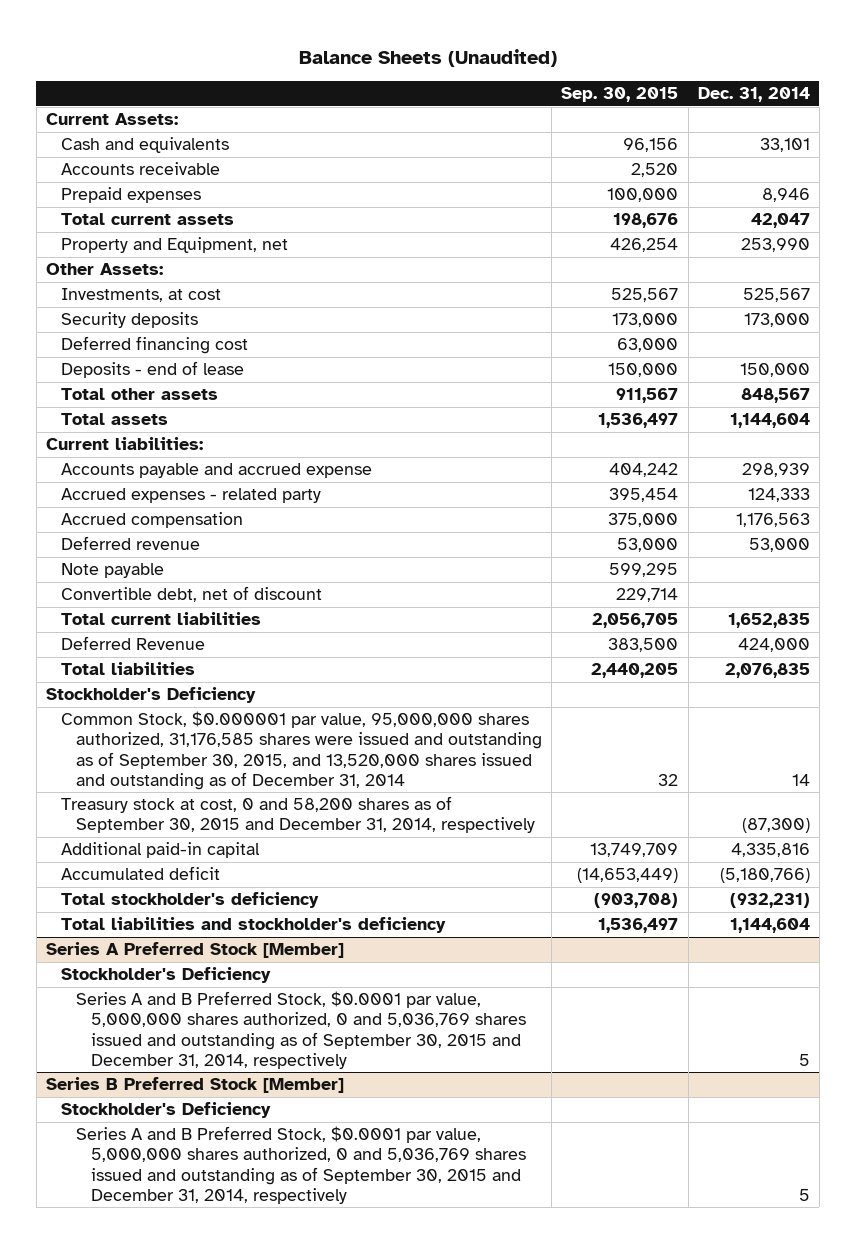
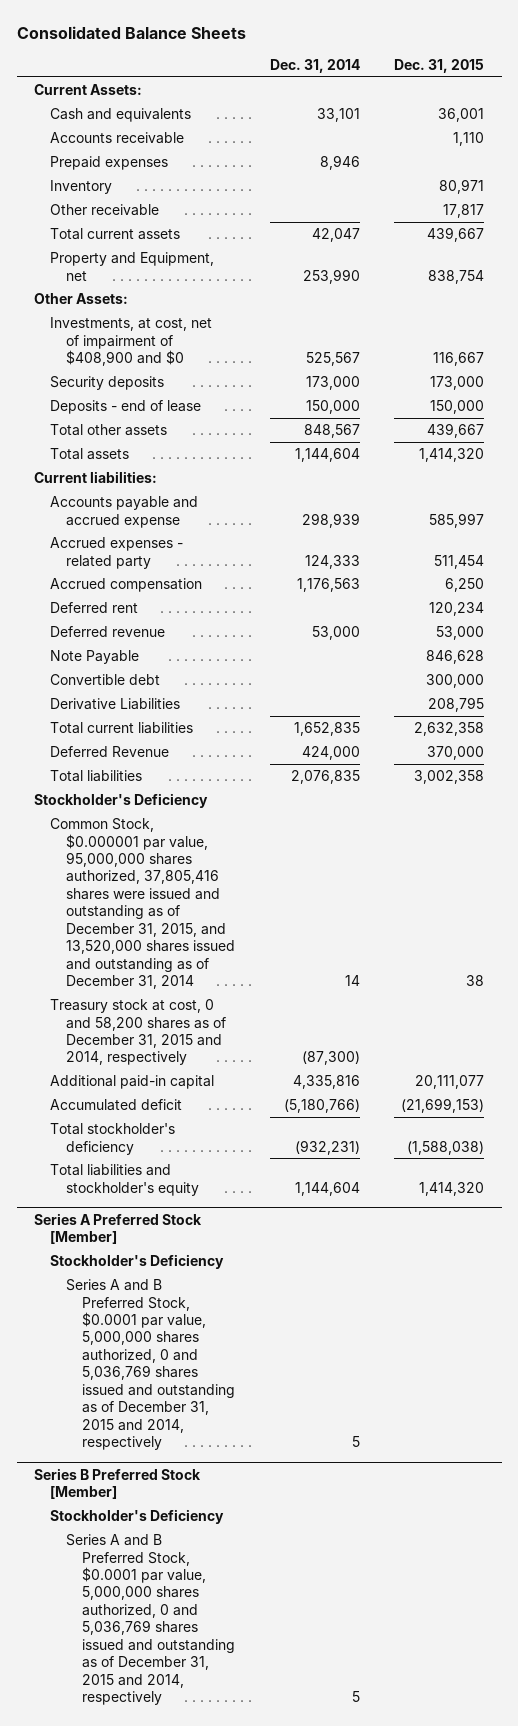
- Balance Sheets (Unaudited)
+ Consolidated Balance Sheets
- | Sep. 30, 2015 | Dec. 31, 2014
+ | Dec. 31, 2014 | Dec. 31, 2015
+ Inventory | | 80,971
+ Other receivable | | 17,817
- Investments, at cost | 525,567 | 525,567
+ Investments, at cost, net of impairment of $408,900 and $0 | 525,567 | 116,667
- Deferred financing cost | 63,000 |
+ Deferred rent | | 120,234
- Note payable | 599,295 |
- Convertible debt, net of discount | 229,714 |
+ Note Payable | | 846,628
+ Convertible debt | | 300,000
+ Derivative Liabilities | | 208,795
- Common Stock, $0.000001 par value, 95,000,000 shares authorized, 31,176,585 shares were issued and outstanding as of September 30, 2015, and 13,520,000 shares issued and outstanding as of December 31, 2014 | 32 | 14
- Treasury stock at cost, 0 and 58,200 shares as of September 30, 2015 and December 31, 2014, respectively | | (87,300)
+ Common Stock, $0.000001 par value, 95,000,000 shares authorized, 37,805,416 shares were issued and outstanding as of December 31, 2015, and 13,520,000 shares issued and outstanding as of December 31, 2014 | 14 | 38
+ Treasury stock at cost, 0 and 58,200 shares as of December 31, 2015 and 2014, respectively | (87,300) |
- Total liabilities and stockholder's deficiency | 1,536,497 | 1,144,604
+ Total liabilities and stockholder's equity | 1,144,604 | 1,414,320
@ Series A Preferred Stock [Member]
- Series A and B Preferred Stock, $0.0001 par value, 5,000,000 shares authorized, 0 and 5,036,769 shares issued and outstanding as of September 30, 2015 and December 31, 2014, respectively | | 5
+ Series A and B Preferred Stock, $0.0001 par value, 5,000,000 shares authorized, 0 and 5,036,769 shares issued and outstanding as of December 31, 2015 and 2014, respectively | 5 |
@ Series B Preferred Stock [Member]
- Series A and B Preferred Stock, $0.0001 par value, 5,000,000 shares authorized, 0 and 5,036,769 shares issued and outstanding as of September 30, 2015 and December 31, 2014, respectively | | 5
+ Series A and B Preferred Stock, $0.0001 par value, 5,000,000 shares authorized, 0 and 5,036,769 shares issued and outstanding as of December 31, 2015 and 2014, respectively | 5 |

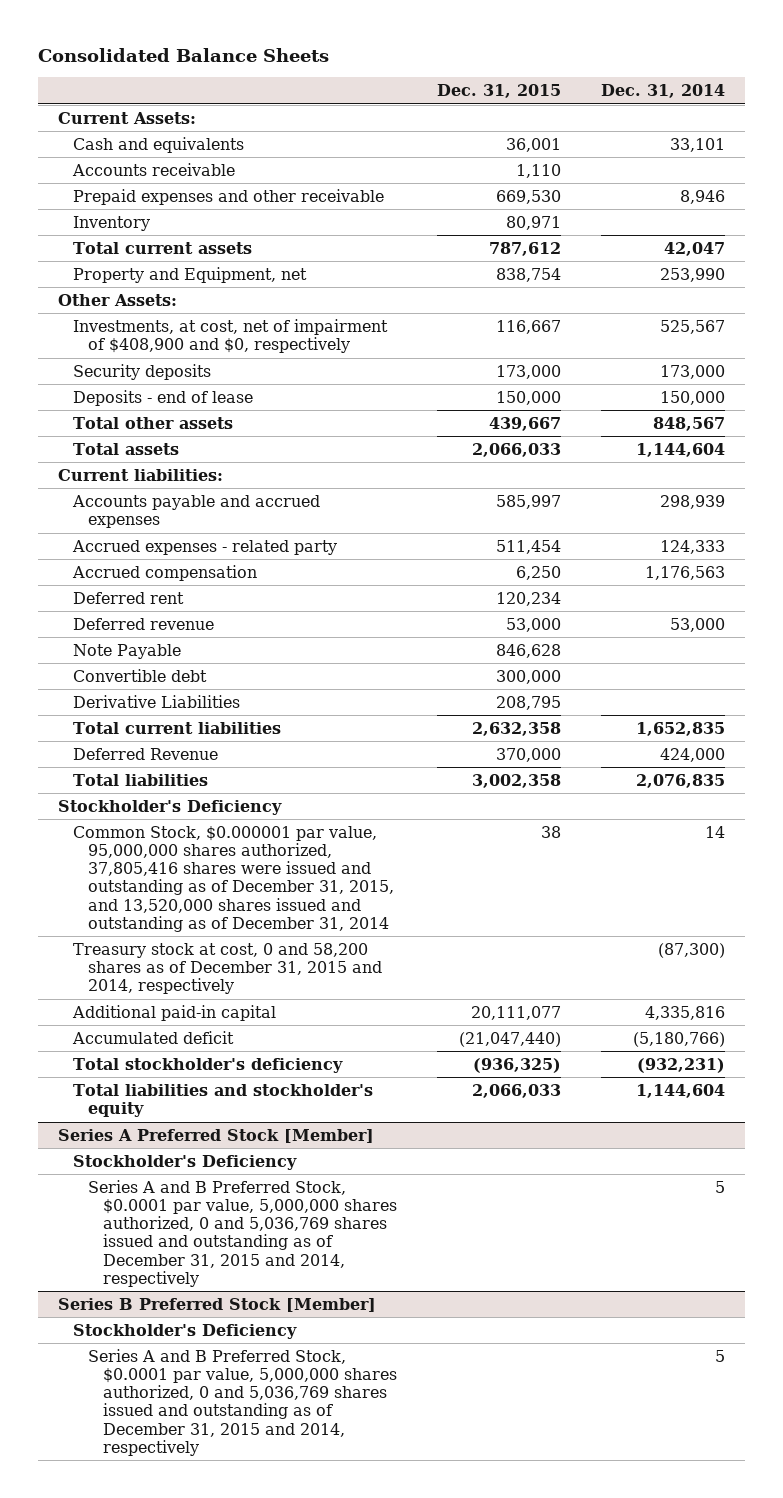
- | Dec. 31, 2014 | Dec. 31, 2015
+ | Dec. 31, 2015 | Dec. 31, 2014
- Prepaid expenses | 8,946 |
+ Prepaid expenses and other receivable | 669,530 | 8,946
- Other receivable | | 17,817
- Total current assets | 42,047 | 439,667
+ Total current assets | 787,612 | 42,047
- Investments, at cost, net of impairment of $408,900 and $0 | 525,567 | 116,667
+ Investments, at cost, net of impairment of $408,900 and $0, respectively | 116,667 | 525,567
- Total assets | 1,144,604 | 1,414,320
+ Total assets | 2,066,033 | 1,144,604
- Accounts payable and accrued expense | 298,939 | 585,997
+ Accounts payable and accrued expenses | 585,997 | 298,939
- Accumulated deficit | (5,180,766) | (21,699,153)
- Total stockholder's deficiency | (932,231) | (1,588,038)
- Total liabilities and stockholder's equity | 1,144,604 | 1,414,320
+ Accumulated deficit | (21,047,440) | (5,180,766)
+ Total stockholder's deficiency | (936,325) | (932,231)
+ Total liabilities and stockholder's equity | 2,066,033 | 1,144,604

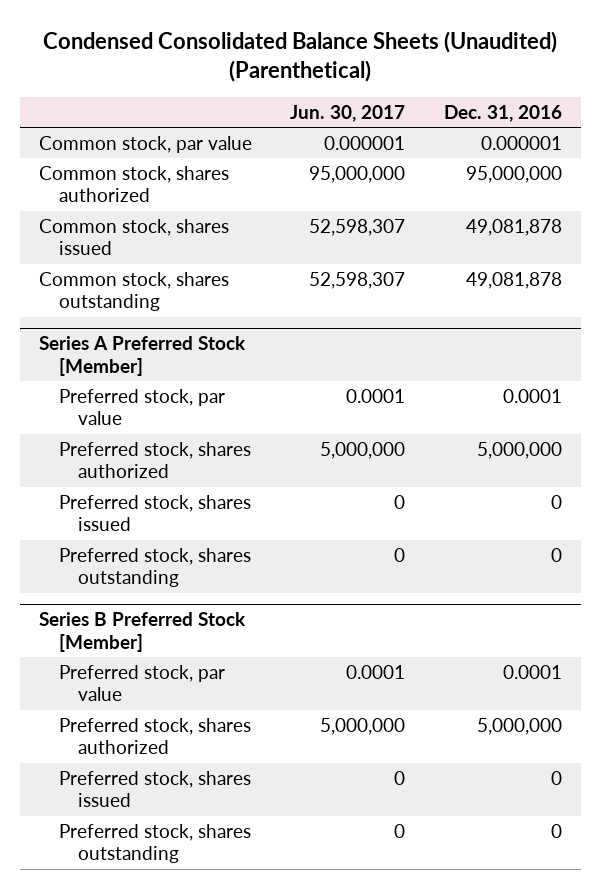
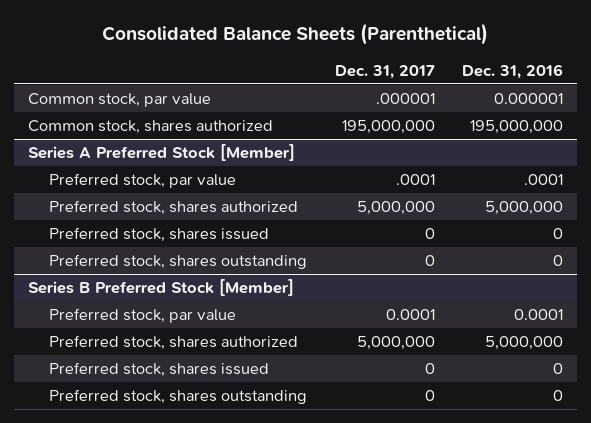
- Condensed Consolidated Balance Sheets (Unaudited) (Parenthetical)
+ Consolidated Balance Sheets (Parenthetical)
- | Jun. 30, 2017 | Dec. 31, 2016
+ | Dec. 31, 2017 | Dec. 31, 2016
- Common stock, shares authorized | 95,000,000 | 95,000,000
- Common stock, shares issued | 52,598,307 | 49,081,878
- Common stock, shares outstanding | 52,598,307 | 49,081,878
+ Common stock, shares authorized | 195,000,000 | 195,000,000
@ Series A Preferred Stock [Member]
- Preferred stock, par value | 0.0001 | 0.0001
+ Preferred stock, par value | .0001 | .0001

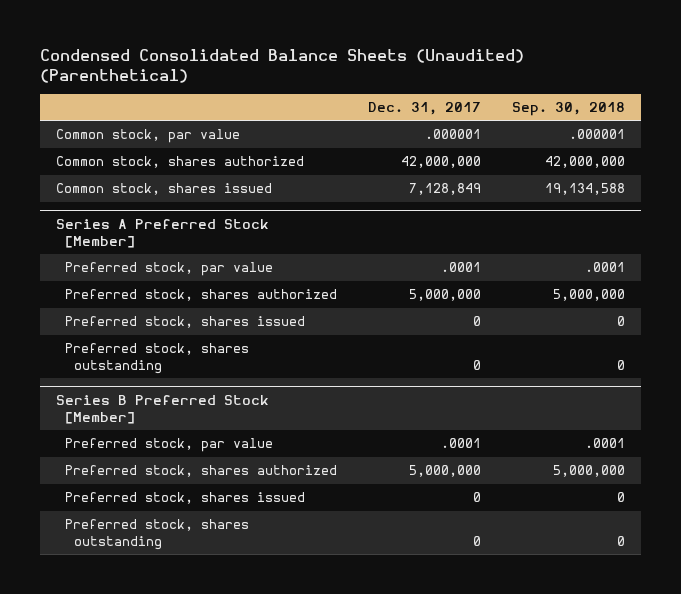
- Consolidated Balance Sheets (Parenthetical)
+ Condensed Consolidated Balance Sheets (Unaudited) (Parenthetical)
- | Dec. 31, 2017 | Dec. 31, 2016
+ | Dec. 31, 2017 | Sep. 30, 2018
- Common stock, shares authorized | 195,000,000 | 195,000,000
+ Common stock, shares authorized | 42,000,000 | 42,000,000
+ Common stock, shares issued | 7,128,849 | 19,134,588
@ Series B Preferred Stock [Member]
- Preferred stock, par value | 0.0001 | 0.0001
+ Preferred stock, par value | .0001 | .0001

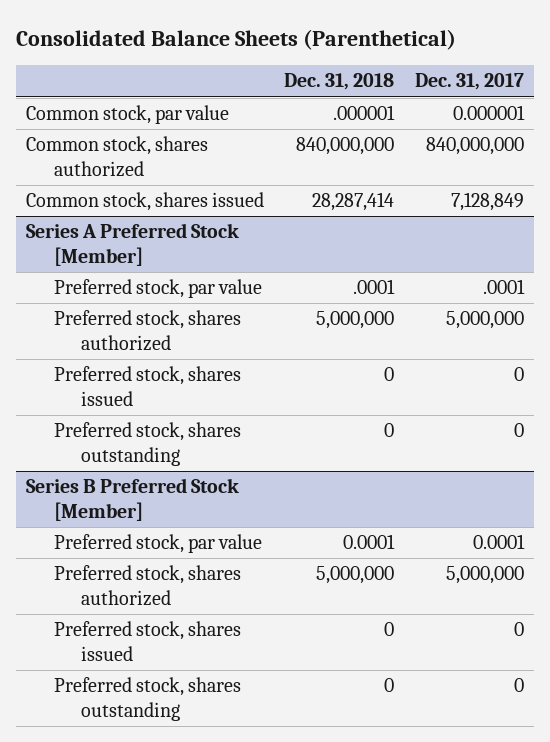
- Condensed Consolidated Balance Sheets (Unaudited) (Parenthetical)
+ Consolidated Balance Sheets (Parenthetical)
- | Dec. 31, 2017 | Sep. 30, 2018
+ | Dec. 31, 2018 | Dec. 31, 2017
- Common stock, par value | .000001 | .000001
- Common stock, shares authorized | 42,000,000 | 42,000,000
+ Common stock, par value | .000001 | 0.000001
+ Common stock, shares authorized | 840,000,000 | 840,000,000
@ Series B Preferred Stock [Member]
- Preferred stock, par value | .0001 | .0001
+ Preferred stock, par value | 0.0001 | 0.0001

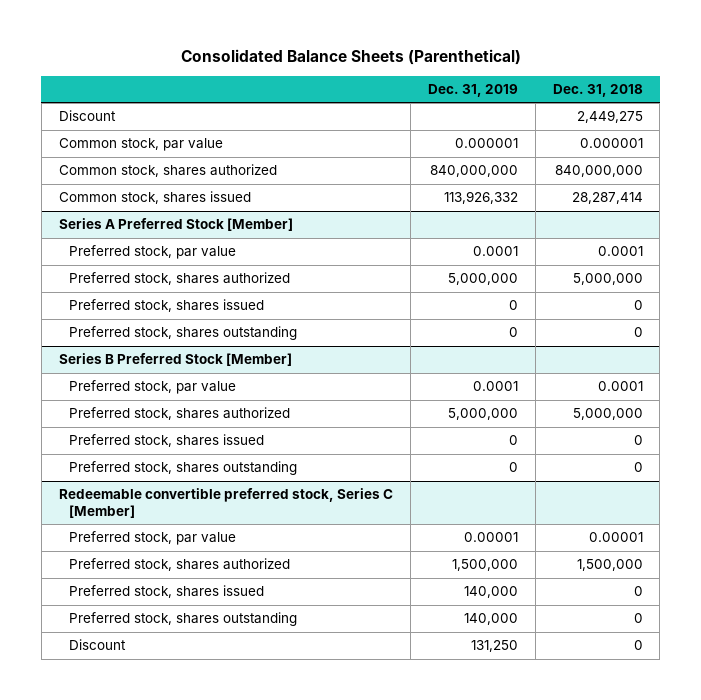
- | Dec. 31, 2018 | Dec. 31, 2017
+ | Dec. 31, 2019 | Dec. 31, 2018
- Common stock, par value | .000001 | 0.000001
+ Discount | | 2,449,275
+ Common stock, par value | 0.000001 | 0.000001
@ Series A Preferred Stock [Member]
- Preferred stock, par value | .0001 | .0001
+ Preferred stock, par value | 0.0001 | 0.0001
+ Redeemable convertible preferred stock, Series C [Member]
+ Preferred stock, par value | 0.00001 | 0.00001
+ Preferred stock, shares authorized | 1,500,000 | 1,500,000
+ Preferred stock, shares issued | 140,000 | 0
+ Preferred stock, shares outstanding | 140,000 | 0
+ Discount | 131,250 | 0

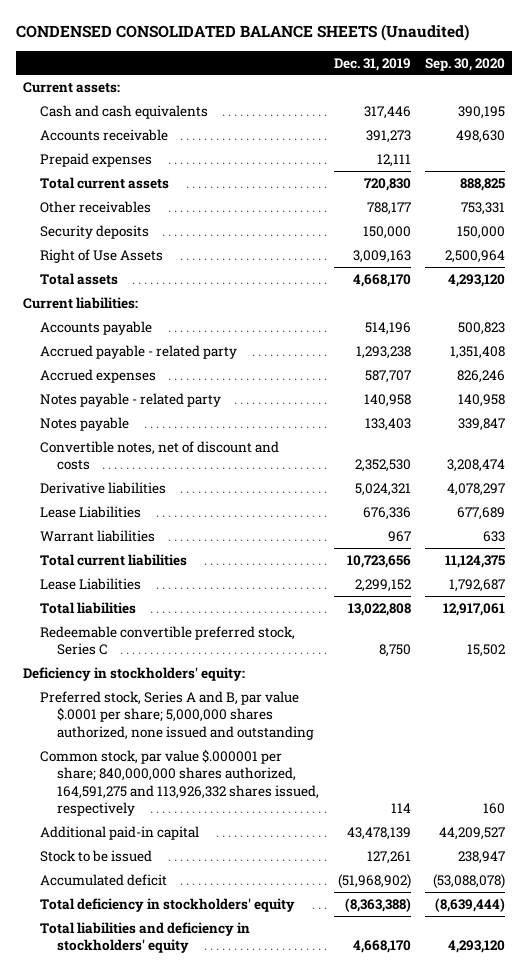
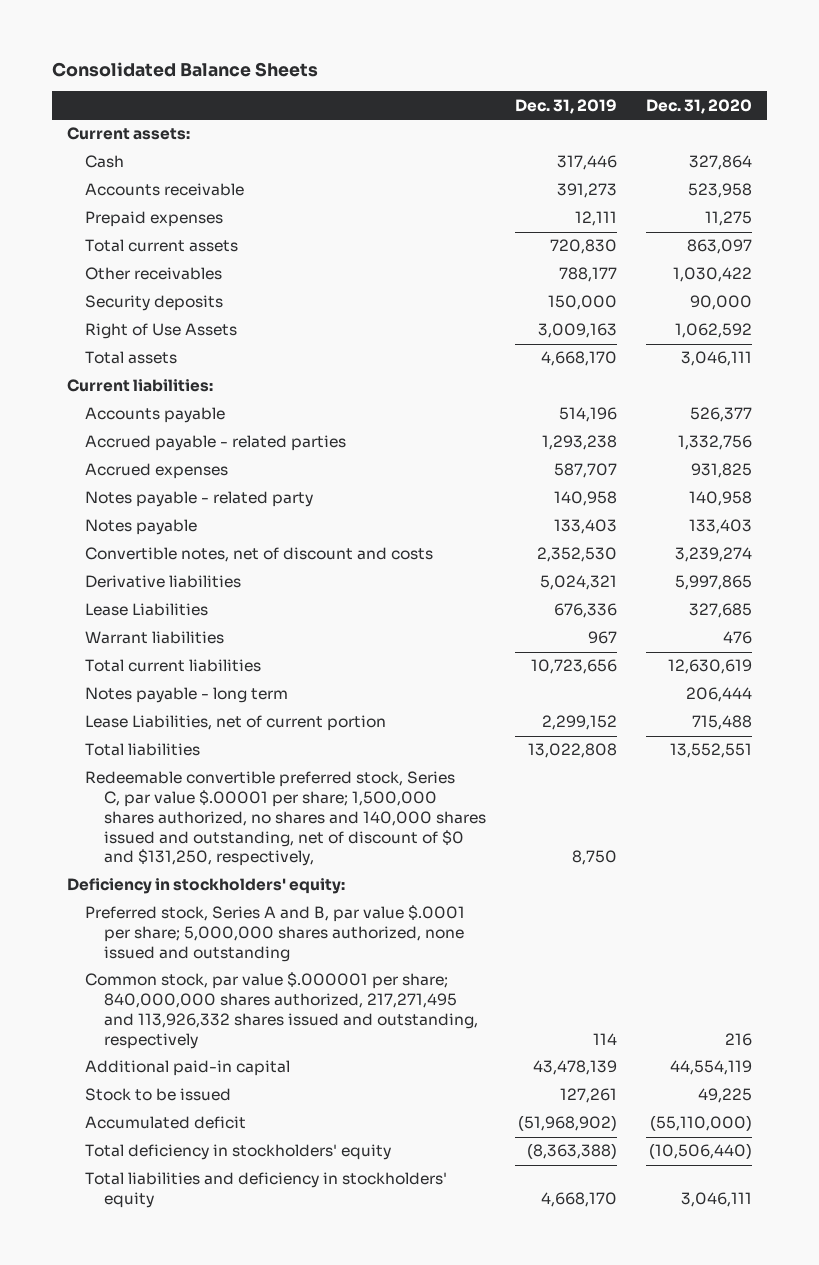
- CONDENSED CONSOLIDATED BALANCE SHEETS (Unaudited)
+ Consolidated Balance Sheets
- | Dec. 31, 2019 | Sep. 30, 2020
+ | Dec. 31, 2019 | Dec. 31, 2020
- Cash and cash equivalents | 317,446 | 390,195
+ Cash | 317,446 | 327,864
- Accrued payable - related party | 1,293,238 | 1,351,408
+ Accrued payable - related parties | 1,293,238 | 1,332,756
- Lease Liabilities | 2,299,152 | 1,792,687
+ Notes payable - long term | | 206,444
+ Lease Liabilities, net of current portion | 2,299,152 | 715,488
- Redeemable convertible preferred stock, Series C | 8,750 | 15,502
+ Redeemable convertible preferred stock, Series C, par value $.00001 per share; 1,500,000 shares authorized, no shares and 140,000 shares issued and outstanding, net of discount of $0 and $131,250, respectively, | 8,750 |
- Common stock, par value $.000001 per share; 840,000,000 shares authorized, 164,591,275 and 113,926,332 shares issued, respectively | 114 | 160
+ Common stock, par value $.000001 per share; 840,000,000 shares authorized, 217,271,495 and 113,926,332 shares issued and outstanding, respectively | 114 | 216

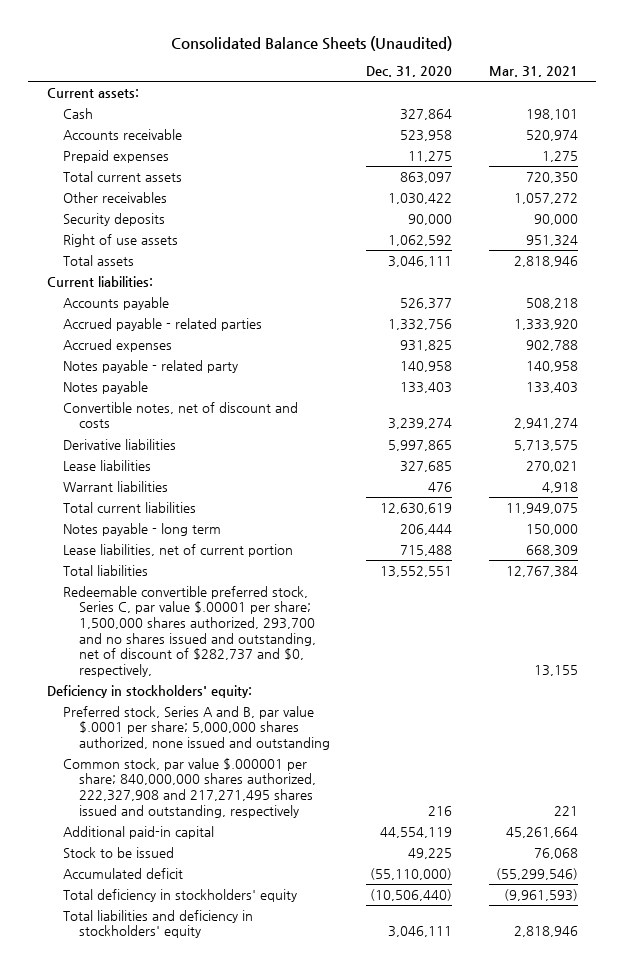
- Consolidated Balance Sheets
+ Consolidated Balance Sheets (Unaudited)
- | Dec. 31, 2019 | Dec. 31, 2020
+ | Dec. 31, 2020 | Mar. 31, 2021
- Right of Use Assets | 3,009,163 | 1,062,592
+ Right of use assets | 1,062,592 | 951,324
- Lease Liabilities | 676,336 | 327,685
+ Lease liabilities | 327,685 | 270,021
- Lease Liabilities, net of current portion | 2,299,152 | 715,488
+ Lease liabilities, net of current portion | 715,488 | 668,309
- Redeemable convertible preferred stock, Series C, par value $.00001 per share; 1,500,000 shares authorized, no shares and 140,000 shares issued and outstanding, net of discount of $0 and $131,250, respectively, | 8,750 |
+ Redeemable convertible preferred stock, Series C, par value $.00001 per share; 1,500,000 shares authorized, 293,700 and no shares issued and outstanding, net of discount of $282,737 and $0, respectively, | | 13,155
- Common stock, par value $.000001 per share; 840,000,000 shares authorized, 217,271,495 and 113,926,332 shares issued and outstanding, respectively | 114 | 216
+ Common stock, par value $.000001 per share; 840,000,000 shares authorized, 222,327,908 and 217,271,495 shares issued and outstanding, respectively | 216 | 221

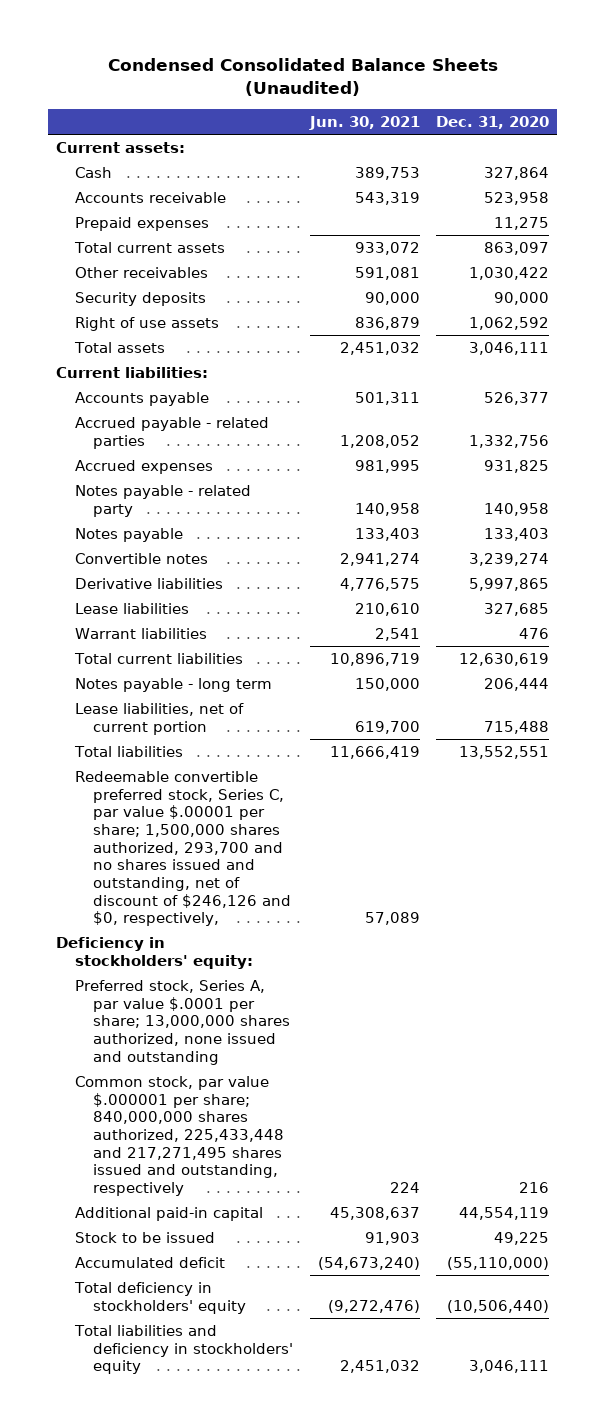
- Consolidated Balance Sheets (Unaudited)
+ Condensed Consolidated Balance Sheets (Unaudited)
- | Dec. 31, 2020 | Mar. 31, 2021
+ | Jun. 30, 2021 | Dec. 31, 2020
- Convertible notes, net of discount and costs | 3,239,274 | 2,941,274
+ Convertible notes | 2,941,274 | 3,239,274
- Redeemable convertible preferred stock, Series C, par value $.00001 per share; 1,500,000 shares authorized, 293,700 and no shares issued and outstanding, net of discount of $282,737 and $0, respectively, | | 13,155
+ Redeemable convertible preferred stock, Series C, par value $.00001 per share; 1,500,000 shares authorized, 293,700 and no shares issued and outstanding, net of discount of $246,126 and $0, respectively, | 57,089 |
- Preferred stock, Series A and B, par value $.0001 per share; 5,000,000 shares authorized, none issued and outstanding
- Common stock, par value $.000001 per share; 840,000,000 shares authorized, 222,327,908 and 217,271,495 shares issued and outstanding, respectively | 216 | 221
+ Preferred stock, Series A, par value $.0001 per share; 13,000,000 shares authorized, none issued and outstanding
+ Common stock, par value $.000001 per share; 840,000,000 shares authorized, 225,433,448 and 217,271,495 shares issued and outstanding, respectively | 224 | 216

